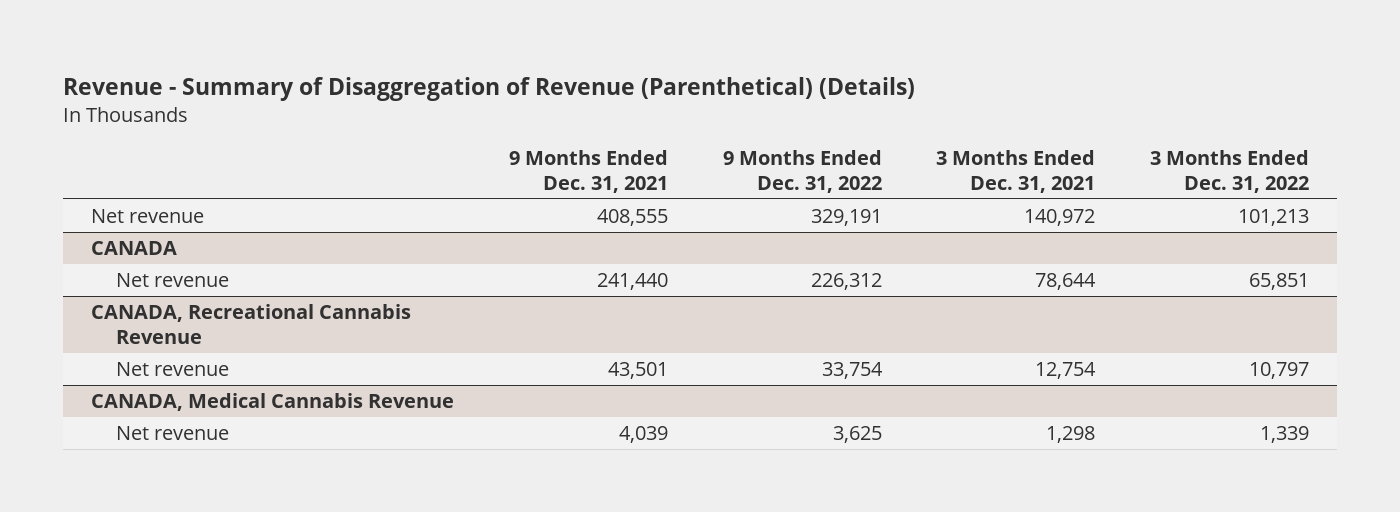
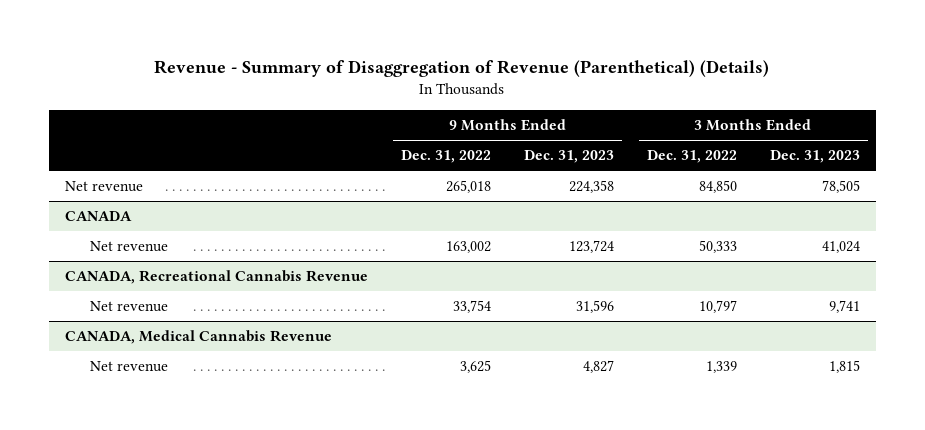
- | 9 Months Ended Dec. 31, 2021 | 9 Months Ended Dec. 31, 2022 | 3 Months Ended Dec. 31, 2021 | 3 Months Ended Dec. 31, 2022
+ | 9 Months Ended Dec. 31, 2022 | 9 Months Ended Dec. 31, 2023 | 3 Months Ended Dec. 31, 2022 | 3 Months Ended Dec. 31, 2023
- Net revenue | 408,555 | 329,191 | 140,972 | 101,213
+ Net revenue | 265,018 | 224,358 | 84,850 | 78,505
@ CANADA
- Net revenue | 241,440 | 226,312 | 78,644 | 65,851
+ Net revenue | 163,002 | 123,724 | 50,333 | 41,024

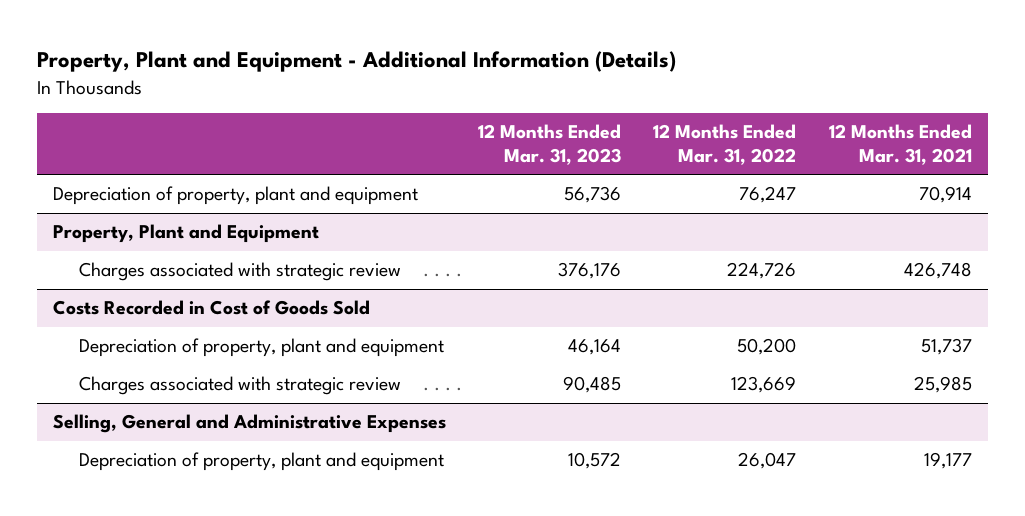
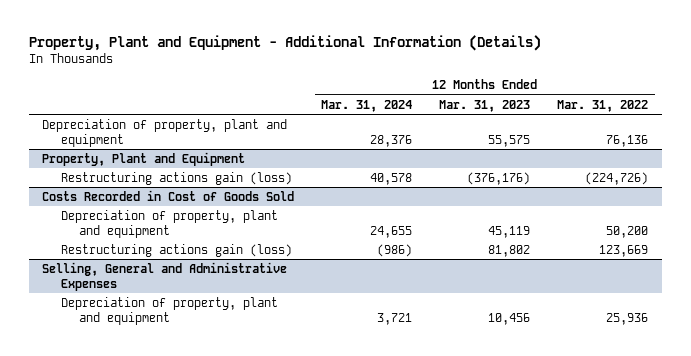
- | 12 Months Ended Mar. 31, 2023 | 12 Months Ended Mar. 31, 2022 | 12 Months Ended Mar. 31, 2021
+ | 12 Months Ended Mar. 31, 2024 | 12 Months Ended Mar. 31, 2023 | 12 Months Ended Mar. 31, 2022
- Depreciation of property, plant and equipment | 56,736 | 76,247 | 70,914
+ Depreciation of property, plant and equipment | 28,376 | 55,575 | 76,136
@ Property, Plant and Equipment
- Charges associated with strategic review | 376,176 | 224,726 | 426,748
+ Restructuring actions gain (loss) | 40,578 | (376,176) | (224,726)
@ Costs Recorded in Cost of Goods Sold
- Depreciation of property, plant and equipment | 46,164 | 50,200 | 51,737
- Charges associated with strategic review | 90,485 | 123,669 | 25,985
+ Depreciation of property, plant and equipment | 24,655 | 45,119 | 50,200
+ Restructuring actions gain (loss) | (986) | 81,802 | 123,669
@ Selling, General and Administrative Expenses
- Depreciation of property, plant and equipment | 10,572 | 26,047 | 19,177
+ Depreciation of property, plant and equipment | 3,721 | 10,456 | 25,936

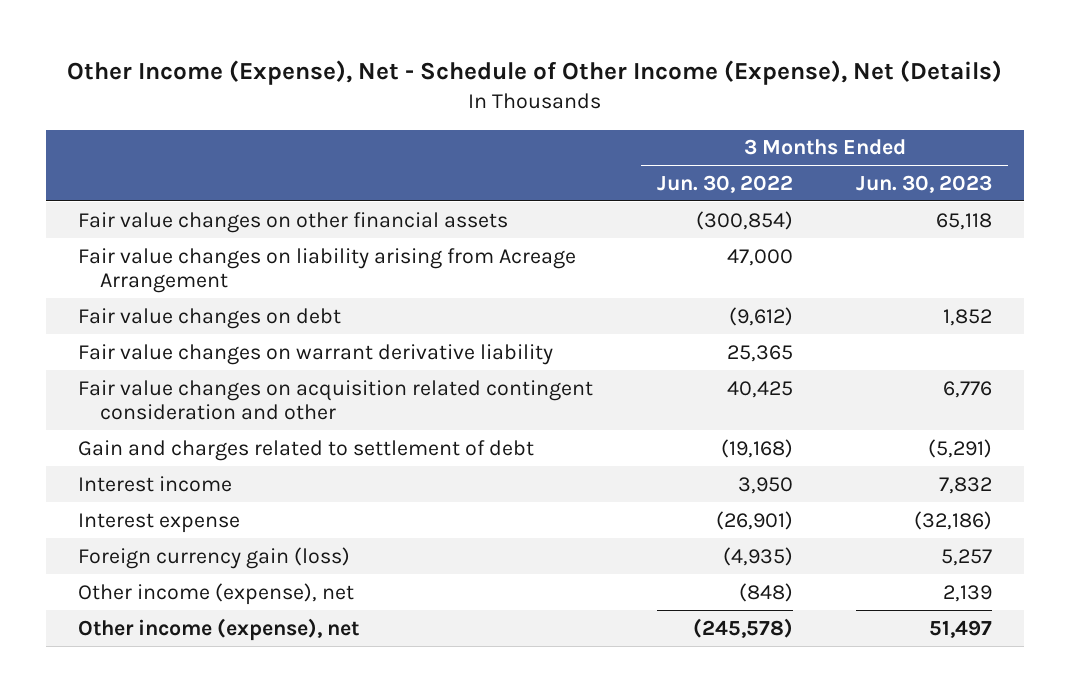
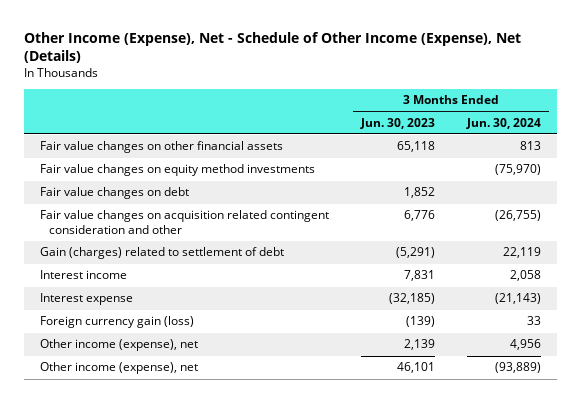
- | 3 Months Ended Jun. 30, 2022 | 3 Months Ended Jun. 30, 2023
+ | 3 Months Ended Jun. 30, 2023 | 3 Months Ended Jun. 30, 2024
- Fair value changes on liability arising from Acreage Arrangement | 47,000 |
+ Fair value changes on equity method investments | | (75,970)
- Fair value changes on warrant derivative liability | 25,365 |
- Gain and charges related to settlement of debt | (19,168) | (5,291)
- Interest income | 3,950 | 7,832
- Interest expense | (26,901) | (32,186)
- Foreign currency gain (loss) | (4,935) | 5,257
+ Gain (charges) related to settlement of debt | (5,291) | 22,119
+ Interest income | 7,831 | 2,058
+ Interest expense | (32,185) | (21,143)
+ Foreign currency gain (loss) | (139) | 33
- Other income (expense), net | (245,578) | 51,497
+ Other income (expense), net | 46,101 | (93,889)

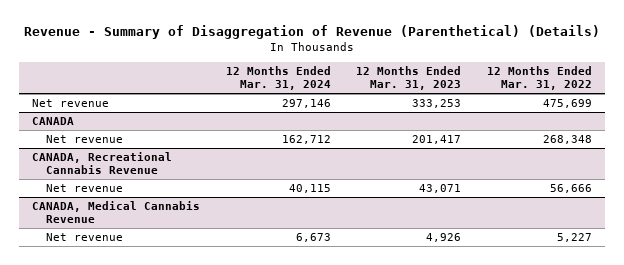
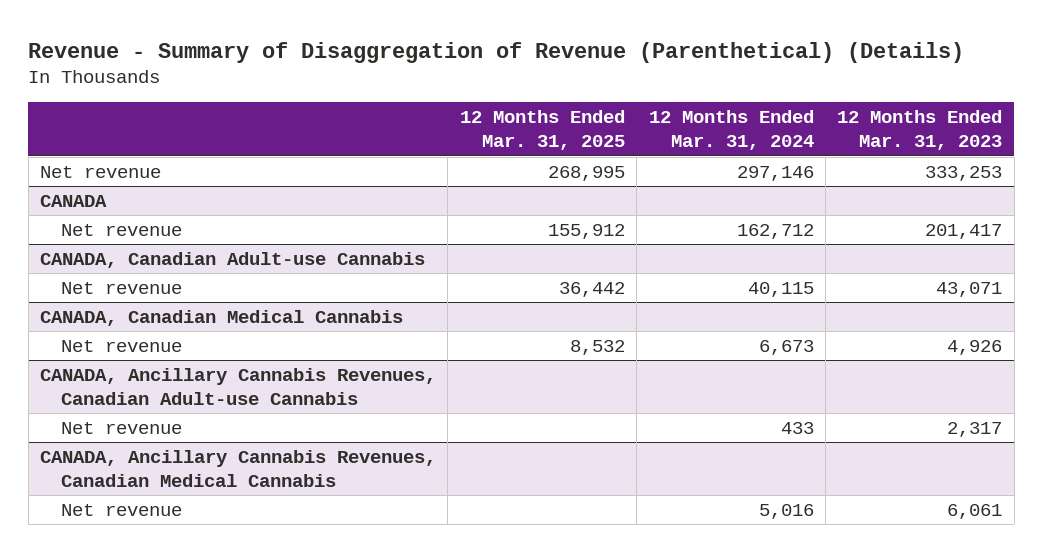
- | 12 Months Ended Mar. 31, 2024 | 12 Months Ended Mar. 31, 2023 | 12 Months Ended Mar. 31, 2022
+ | 12 Months Ended Mar. 31, 2025 | 12 Months Ended Mar. 31, 2024 | 12 Months Ended Mar. 31, 2023
- CANADA, Recreational Cannabis Revenue
+ CANADA, Canadian Adult-use Cannabis
- CANADA, Medical Cannabis Revenue
+ CANADA, Canadian Medical Cannabis
+ CANADA, Ancillary Cannabis Revenues, Canadian Adult-use Cannabis
+ Net revenue | | 433 | 2,317
+ CANADA, Ancillary Cannabis Revenues, Canadian Medical Cannabis
+ Net revenue | | 5,016 | 6,061

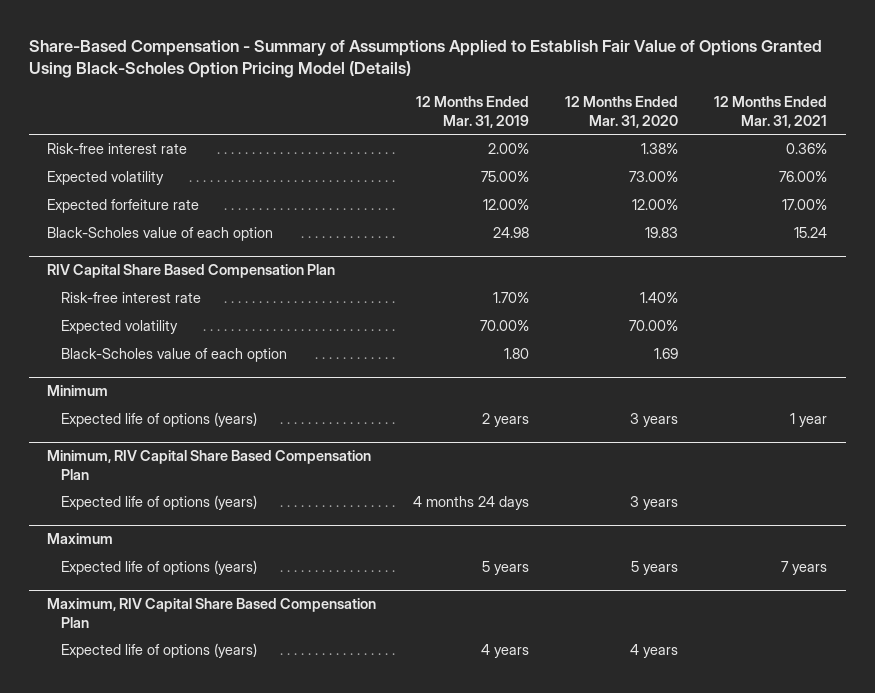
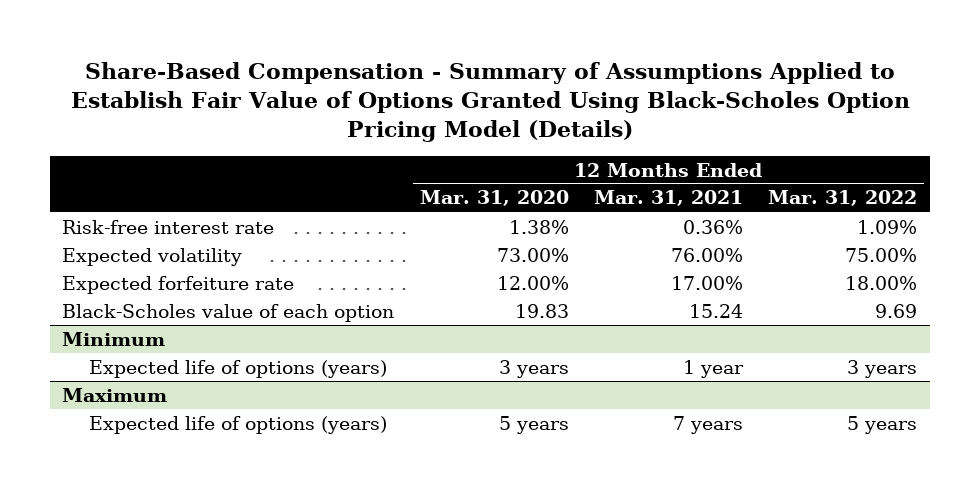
- | 12 Months Ended Mar. 31, 2019 | 12 Months Ended Mar. 31, 2020 | 12 Months Ended Mar. 31, 2021
+ | 12 Months Ended Mar. 31, 2020 | 12 Months Ended Mar. 31, 2021 | 12 Months Ended Mar. 31, 2022
- RIV Capital Share Based Compensation Plan
- Risk-free interest rate | 1.70% | 1.40% |
- Expected volatility | 70.00% | 70.00% |
- Black-Scholes value of each option | 1.80 | 1.69 |
- Minimum, RIV Capital Share Based Compensation Plan
- Expected life of options (years) | 4 months 24 days | 3 years |
- Maximum, RIV Capital Share Based Compensation Plan
- Expected life of options (years) | 4 years | 4 years |

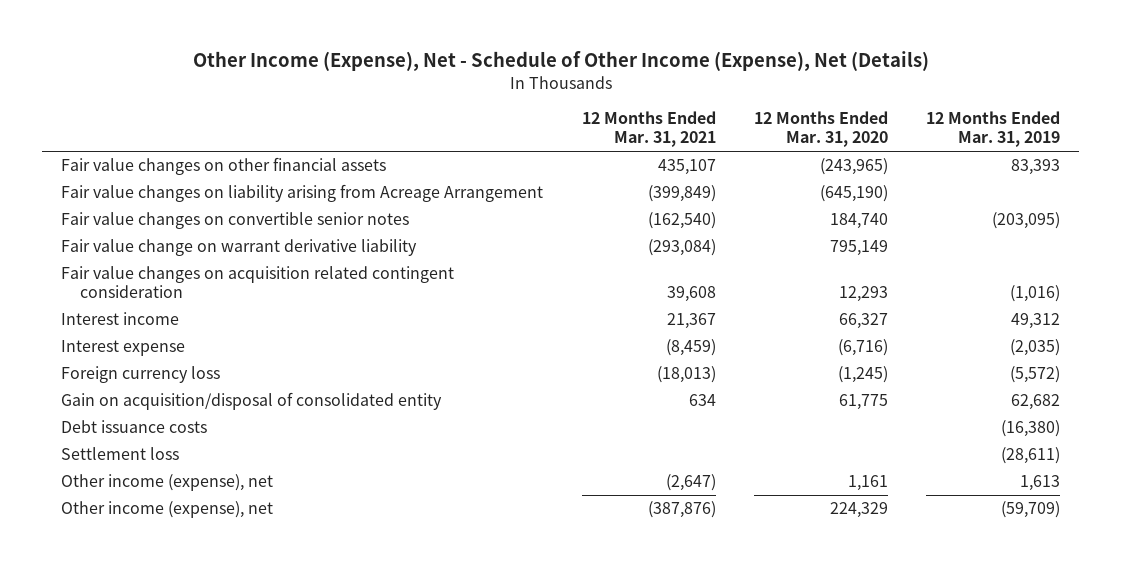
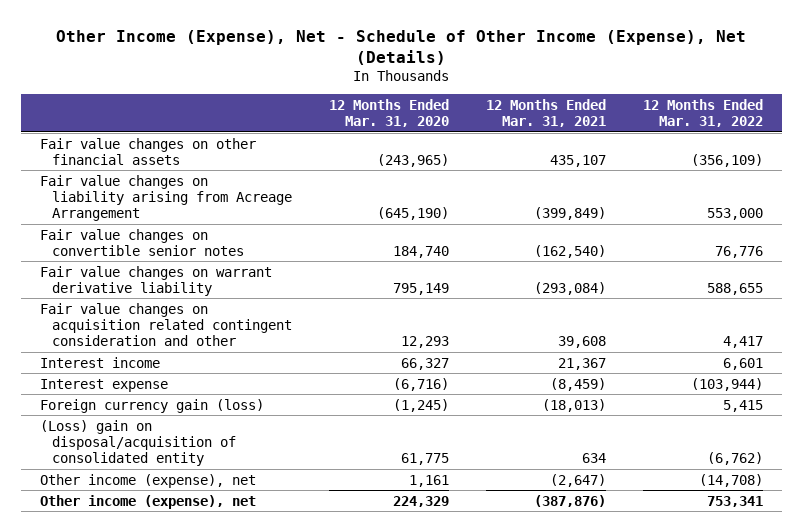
- | 12 Months Ended Mar. 31, 2021 | 12 Months Ended Mar. 31, 2020 | 12 Months Ended Mar. 31, 2019
+ | 12 Months Ended Mar. 31, 2020 | 12 Months Ended Mar. 31, 2021 | 12 Months Ended Mar. 31, 2022
- Fair value change on warrant derivative liability | (293,084) | 795,149 |
- Fair value changes on acquisition related contingent consideration | 39,608 | 12,293 | (1,016)
+ Fair value changes on warrant derivative liability | 795,149 | (293,084) | 588,655
+ Fair value changes on acquisition related contingent consideration and other | 12,293 | 39,608 | 4,417
- Foreign currency loss | (18,013) | (1,245) | (5,572)
- Gain on acquisition/disposal of consolidated entity | 634 | 61,775 | 62,682
- Debt issuance costs | | | (16,380)
- Settlement loss | | | (28,611)
+ Foreign currency gain (loss) | (1,245) | (18,013) | 5,415
+ (Loss) gain on disposal/acquisition of consolidated entity | 61,775 | 634 | (6,762)

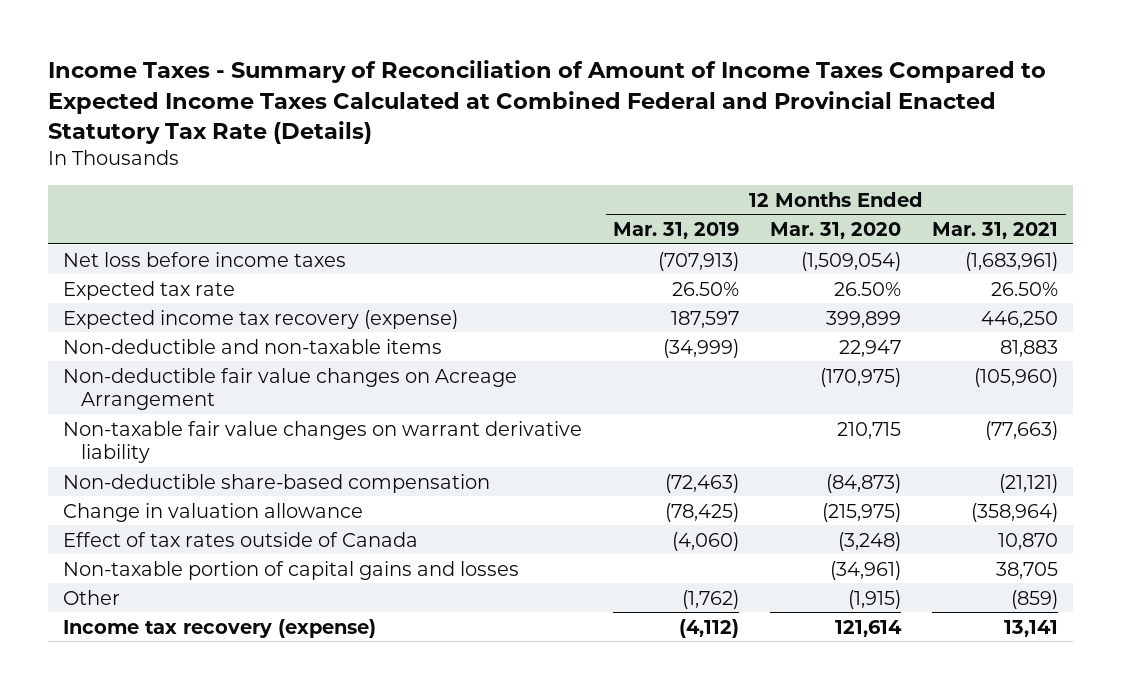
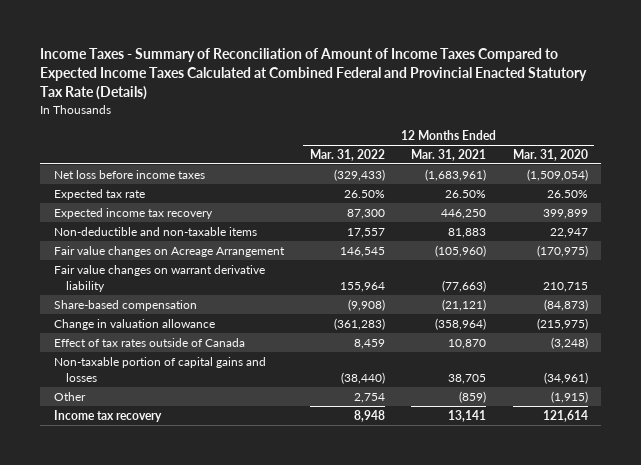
- | 12 Months Ended Mar. 31, 2019 | 12 Months Ended Mar. 31, 2020 | 12 Months Ended Mar. 31, 2021
+ | 12 Months Ended Mar. 31, 2022 | 12 Months Ended Mar. 31, 2021 | 12 Months Ended Mar. 31, 2020
- Expected income tax recovery (expense) | 187,597 | 399,899 | 446,250
+ Expected income tax recovery | 87,300 | 446,250 | 399,899
- Non-deductible fair value changes on Acreage Arrangement | | (170,975) | (105,960)
- Non-taxable fair value changes on warrant derivative liability | | 210,715 | (77,663)
- Non-deductible share-based compensation | (72,463) | (84,873) | (21,121)
+ Fair value changes on Acreage Arrangement | 146,545 | (105,960) | (170,975)
+ Fair value changes on warrant derivative liability | 155,964 | (77,663) | 210,715
+ Share-based compensation | (9,908) | (21,121) | (84,873)
- Income tax recovery (expense) | (4,112) | 121,614 | 13,141
+ Income tax recovery | 8,948 | 13,141 | 121,614

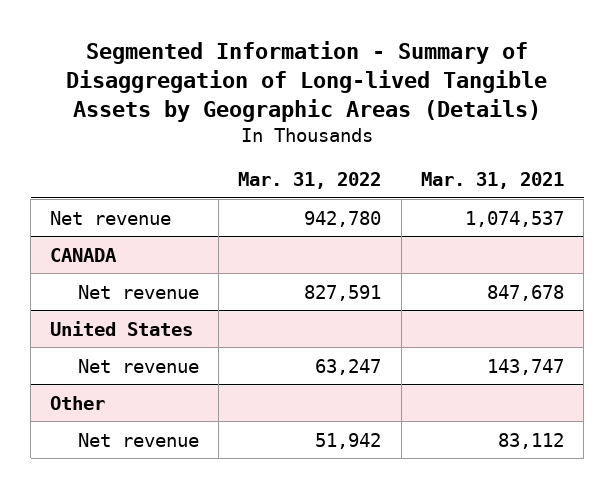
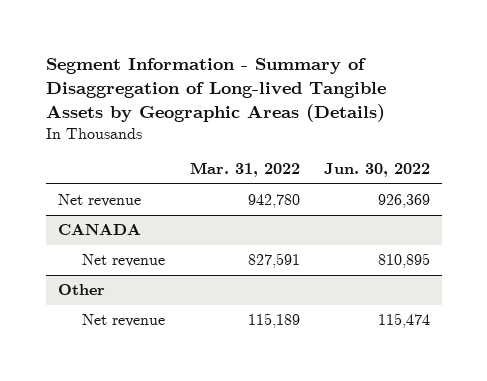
- Segmented Information - Summary of Disaggregation of Long-lived Tangible Assets by Geographic Areas (Details)
+ Segment Information - Summary of Disaggregation of Long-lived Tangible Assets by Geographic Areas (Details)
- | Mar. 31, 2022 | Mar. 31, 2021
+ | Mar. 31, 2022 | Jun. 30, 2022
- United States
- Net revenue | 63,247 | 143,747
@ Other
- Net revenue | 51,942 | 83,112
+ Net revenue | 115,189 | 115,474

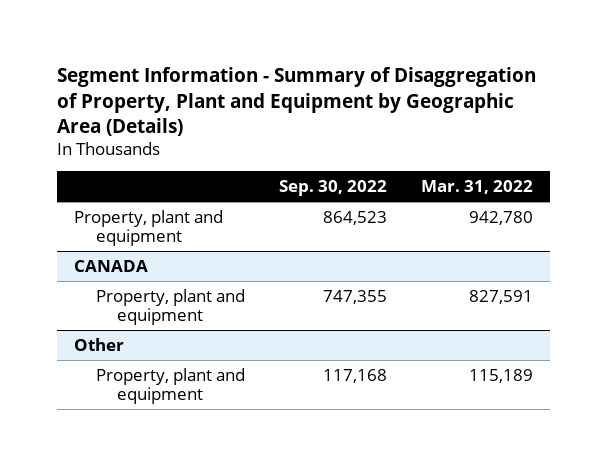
- Segment Information - Summary of Disaggregation of Long-lived Tangible Assets by Geographic Areas (Details)
+ Segment Information - Summary of Disaggregation of Property, Plant and Equipment by Geographic Area (Details)
- | Mar. 31, 2022 | Jun. 30, 2022
+ | Sep. 30, 2022 | Mar. 31, 2022
- Net revenue | 942,780 | 926,369
+ Property, plant and equipment | 864,523 | 942,780
@ CANADA
- Net revenue | 827,591 | 810,895
+ Property, plant and equipment | 747,355 | 827,591
@ Other
- Net revenue | 115,189 | 115,474
+ Property, plant and equipment | 117,168 | 115,189

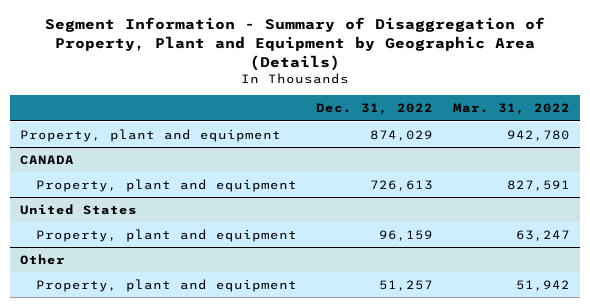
- | Sep. 30, 2022 | Mar. 31, 2022
+ | Dec. 31, 2022 | Mar. 31, 2022
+ United States
+ Property, plant and equipment | 96,159 | 63,247
@ Other
- Property, plant and equipment | 117,168 | 115,189
+ Property, plant and equipment | 51,257 | 51,942

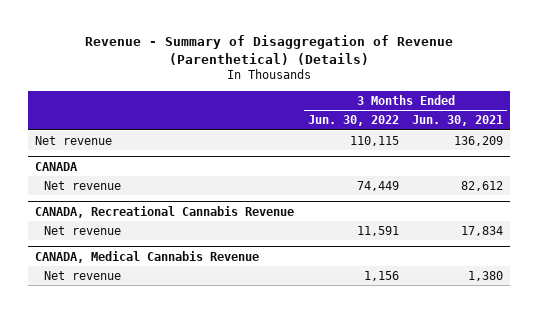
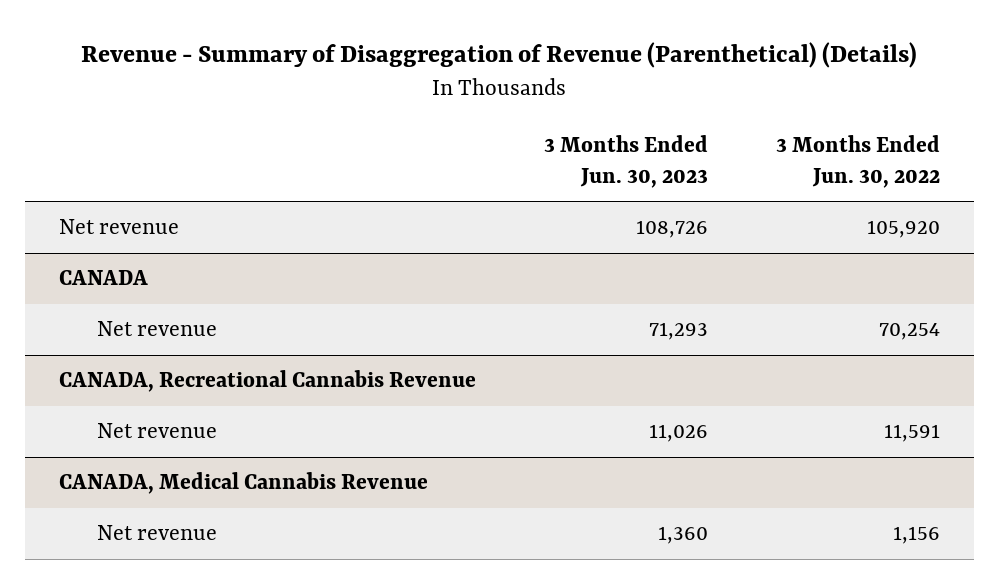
- | 3 Months Ended Jun. 30, 2022 | 3 Months Ended Jun. 30, 2021
+ | 3 Months Ended Jun. 30, 2023 | 3 Months Ended Jun. 30, 2022
- Net revenue | 110,115 | 136,209
+ Net revenue | 108,726 | 105,920
@ CANADA
- Net revenue | 74,449 | 82,612
+ Net revenue | 71,293 | 70,254

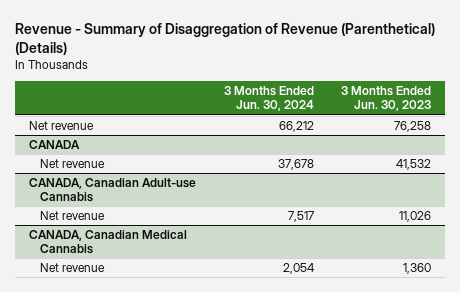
- | 3 Months Ended Jun. 30, 2023 | 3 Months Ended Jun. 30, 2022
+ | 3 Months Ended Jun. 30, 2024 | 3 Months Ended Jun. 30, 2023
- Net revenue | 108,726 | 105,920
+ Net revenue | 66,212 | 76,258
@ CANADA
- Net revenue | 71,293 | 70,254
- CANADA, Recreational Cannabis Revenue
@ CANADA
+ Net revenue | 37,678 | 41,532
+ CANADA, Canadian Adult-use Cannabis
- CANADA, Medical Cannabis Revenue
+ CANADA, Canadian Medical Cannabis

